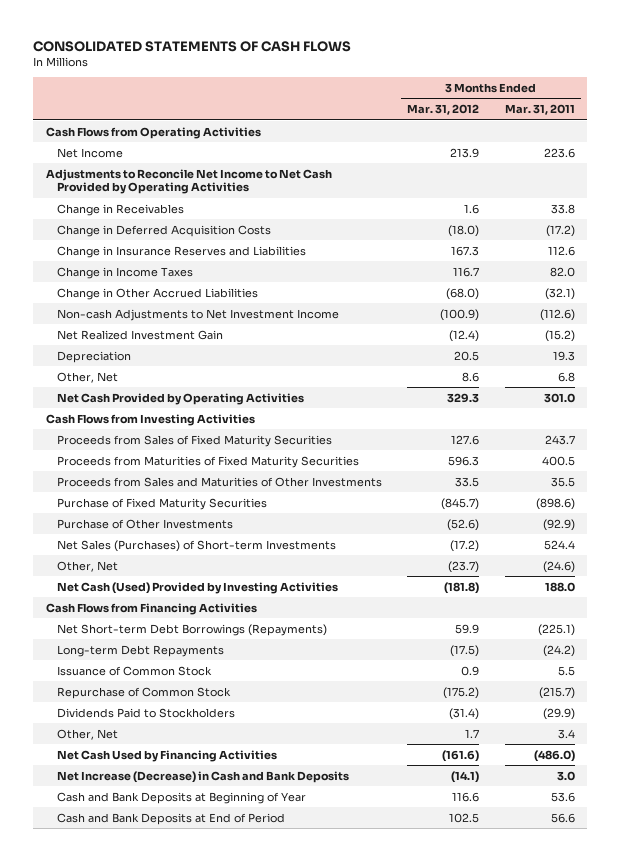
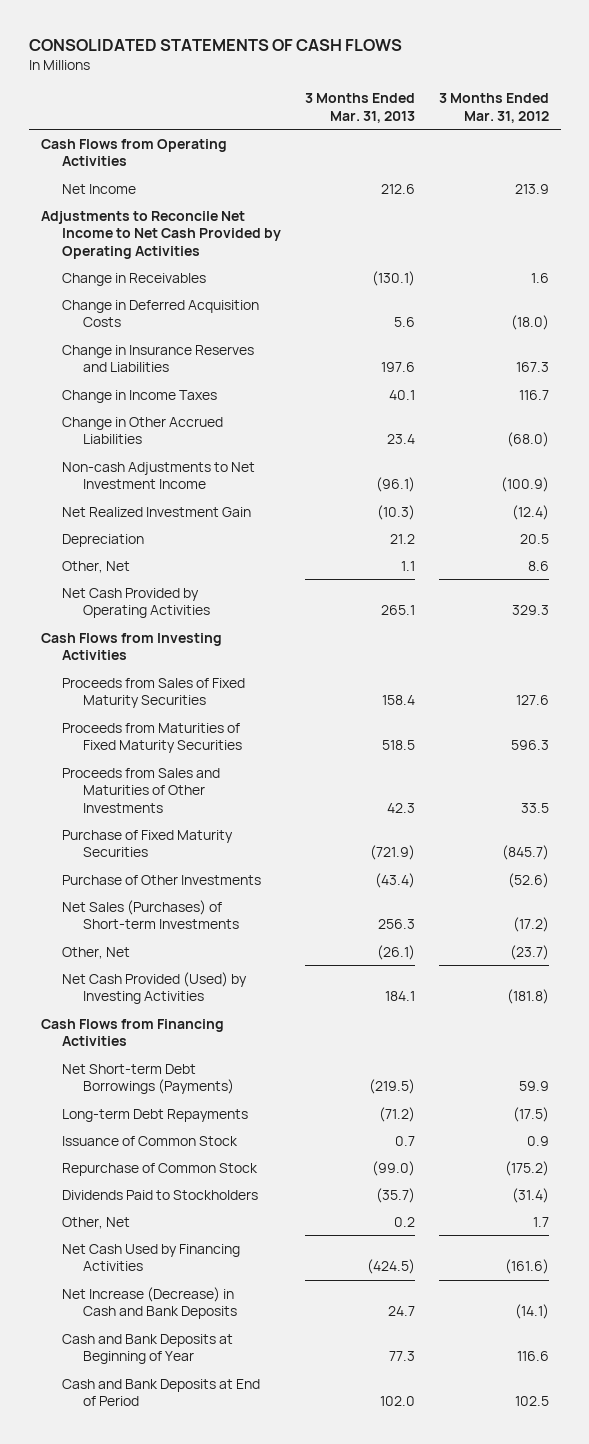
- | 3 Months Ended Mar. 31, 2012 | 3 Months Ended Mar. 31, 2011
+ | 3 Months Ended Mar. 31, 2013 | 3 Months Ended Mar. 31, 2012
- Net Cash (Used) Provided by Investing Activities | (181.8) | 188.0
+ Net Cash Provided (Used) by Investing Activities | 184.1 | (181.8)
- Net Short-term Debt Borrowings (Repayments) | 59.9 | (225.1)
+ Net Short-term Debt Borrowings (Payments) | (219.5) | 59.9

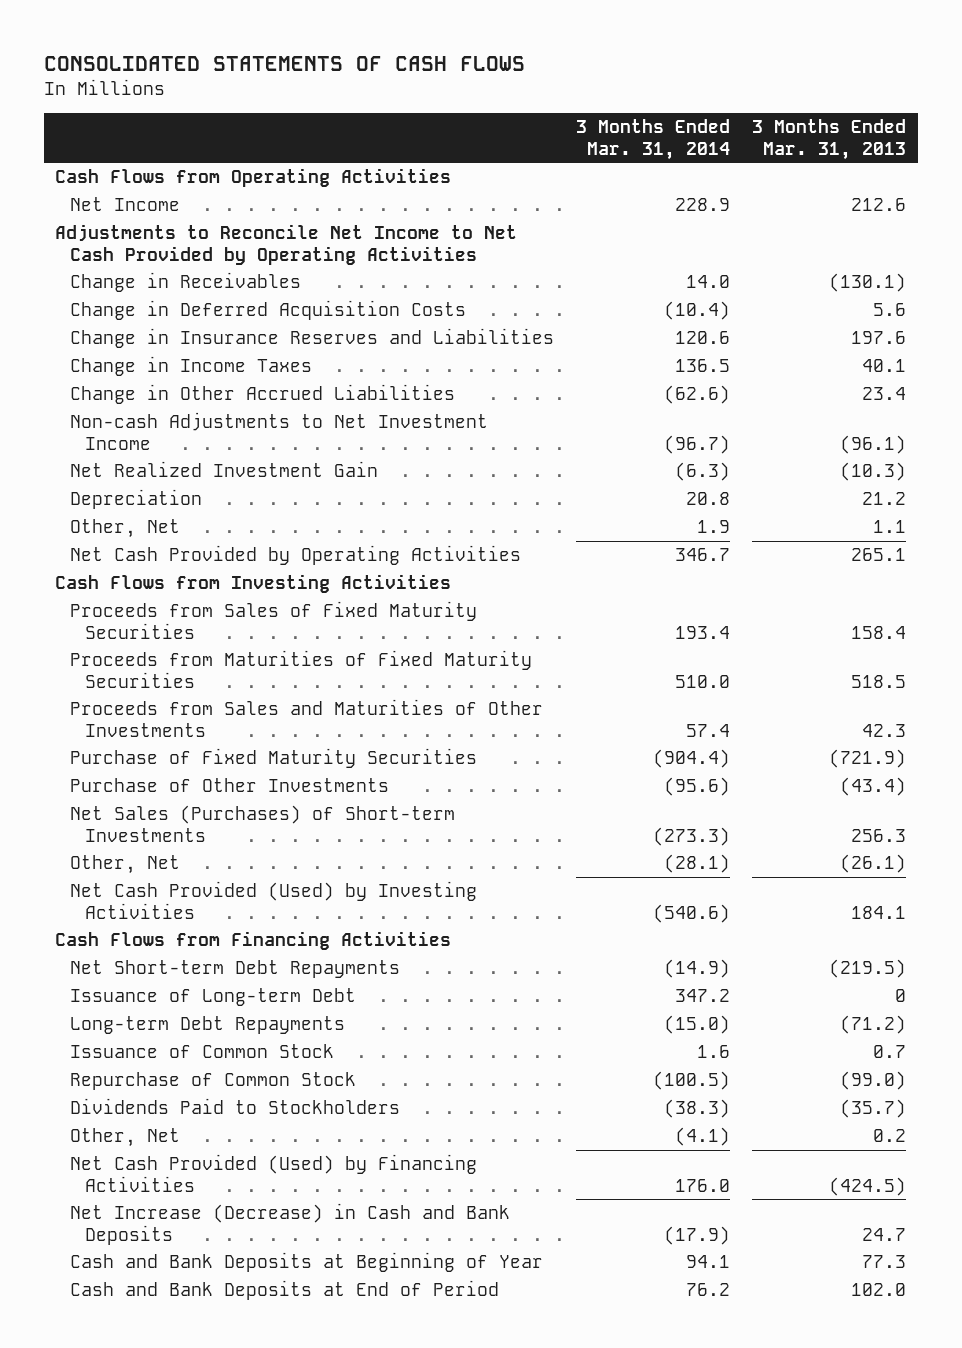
- | 3 Months Ended Mar. 31, 2013 | 3 Months Ended Mar. 31, 2012
+ | 3 Months Ended Mar. 31, 2014 | 3 Months Ended Mar. 31, 2013
- Net Short-term Debt Borrowings (Payments) | (219.5) | 59.9
+ Net Short-term Debt Repayments | (14.9) | (219.5)
+ Issuance of Long-term Debt | 347.2 | 0
- Net Cash Used by Financing Activities | (424.5) | (161.6)
+ Net Cash Provided (Used) by Financing Activities | 176.0 | (424.5)

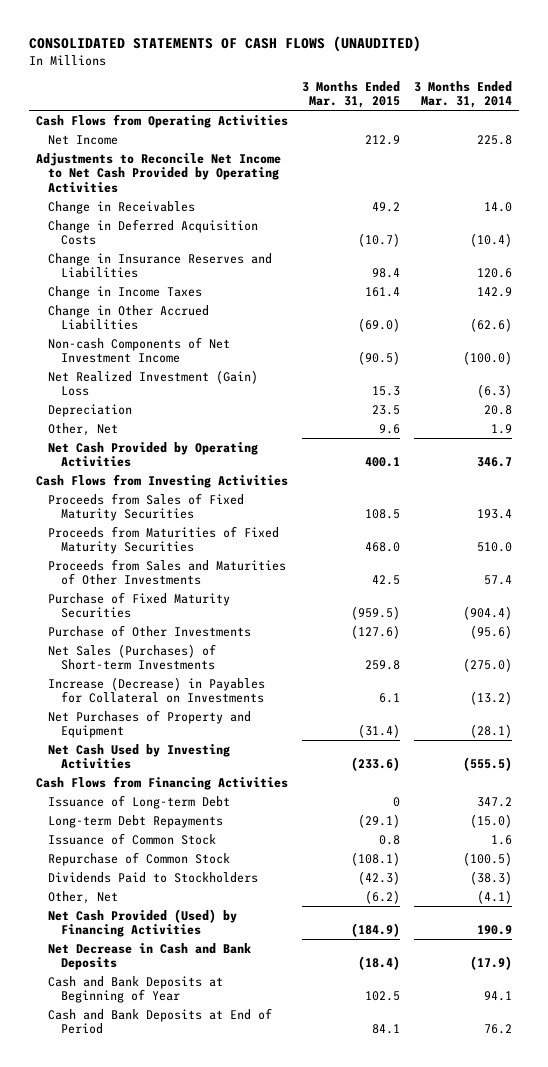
- CONSOLIDATED STATEMENTS OF CASH FLOWS
+ CONSOLIDATED STATEMENTS OF CASH FLOWS (UNAUDITED)
- | 3 Months Ended Mar. 31, 2014 | 3 Months Ended Mar. 31, 2013
+ | 3 Months Ended Mar. 31, 2015 | 3 Months Ended Mar. 31, 2014
- Net Income | 228.9 | 212.6
+ Net Income | 212.9 | 225.8
- Change in Income Taxes | 136.5 | 40.1
+ Change in Income Taxes | 161.4 | 142.9
- Non-cash Adjustments to Net Investment Income | (96.7) | (96.1)
- Net Realized Investment Gain | (6.3) | (10.3)
+ Non-cash Components of Net Investment Income | (90.5) | (100.0)
+ Net Realized Investment (Gain) Loss | 15.3 | (6.3)
- Net Sales (Purchases) of Short-term Investments | (273.3) | 256.3
- Other, Net | (28.1) | (26.1)
- Net Cash Provided (Used) by Investing Activities | (540.6) | 184.1
+ Net Sales (Purchases) of Short-term Investments | 259.8 | (275.0)
+ Increase (Decrease) in Payables for Collateral on Investments | 6.1 | (13.2)
+ Net Purchases of Property and Equipment | (31.4) | (28.1)
+ Net Cash Used by Investing Activities | (233.6) | (555.5)
- Net Short-term Debt Repayments | (14.9) | (219.5)
- Net Cash Provided (Used) by Financing Activities | 176.0 | (424.5)
- Net Increase (Decrease) in Cash and Bank Deposits | (17.9) | 24.7
+ Net Cash Provided (Used) by Financing Activities | (184.9) | 190.9
+ Net Decrease in Cash and Bank Deposits | (18.4) | (17.9)

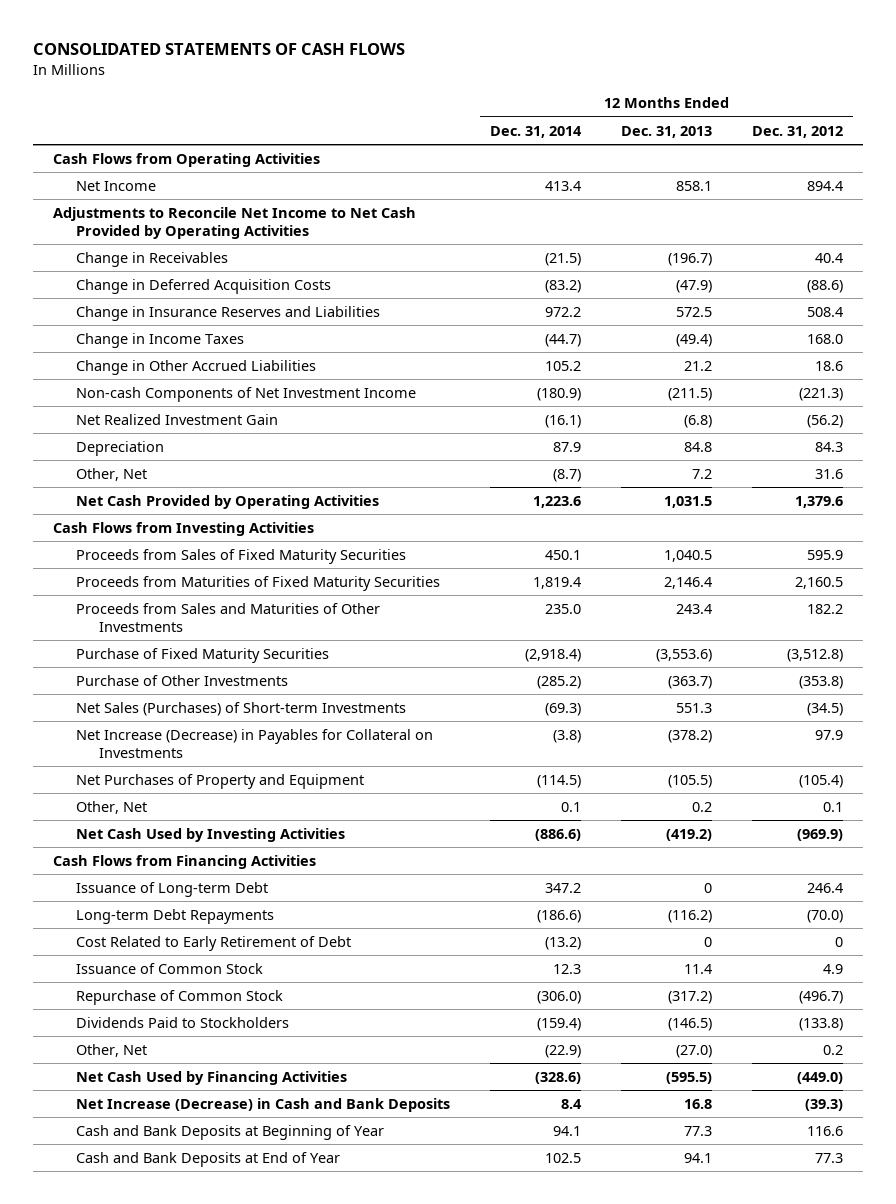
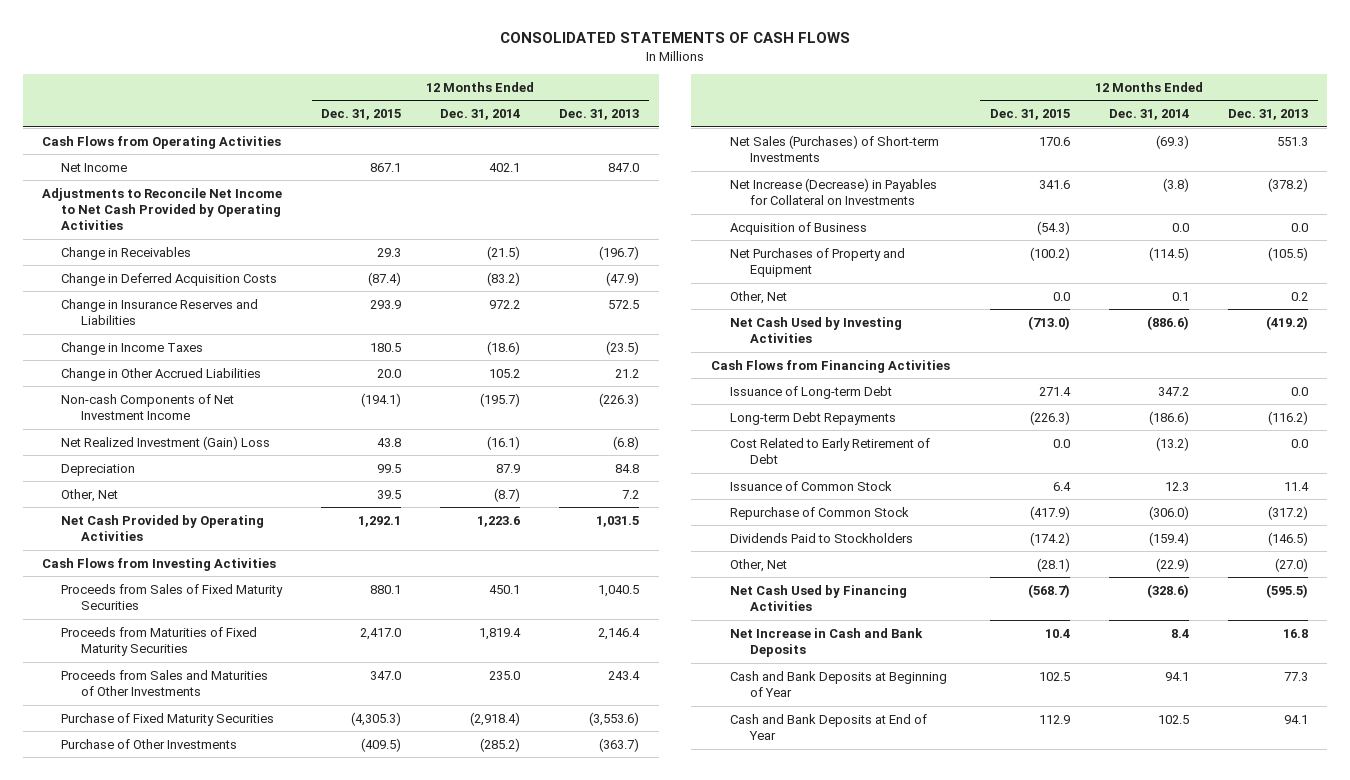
- | 12 Months Ended Dec. 31, 2014 | 12 Months Ended Dec. 31, 2013 | 12 Months Ended Dec. 31, 2012
+ | 12 Months Ended Dec. 31, 2015 | 12 Months Ended Dec. 31, 2014 | 12 Months Ended Dec. 31, 2013
- Net Income | 413.4 | 858.1 | 894.4
+ Net Income | 867.1 | 402.1 | 847.0
- Change in Income Taxes | (44.7) | (49.4) | 168.0
+ Change in Income Taxes | 180.5 | (18.6) | (23.5)
- Non-cash Components of Net Investment Income | (180.9) | (211.5) | (221.3)
- Net Realized Investment Gain | (16.1) | (6.8) | (56.2)
+ Non-cash Components of Net Investment Income | (194.1) | (195.7) | (226.3)
+ Net Realized Investment (Gain) Loss | 43.8 | (16.1) | (6.8)
+ Acquisition of Business | (54.3) | 0.0 | 0.0
- Issuance of Long-term Debt | 347.2 | 0 | 246.4
+ Issuance of Long-term Debt | 271.4 | 347.2 | 0.0
- Cost Related to Early Retirement of Debt | (13.2) | 0 | 0
+ Cost Related to Early Retirement of Debt | 0.0 | (13.2) | 0.0
- Net Increase (Decrease) in Cash and Bank Deposits | 8.4 | 16.8 | (39.3)
+ Net Increase in Cash and Bank Deposits | 10.4 | 8.4 | 16.8

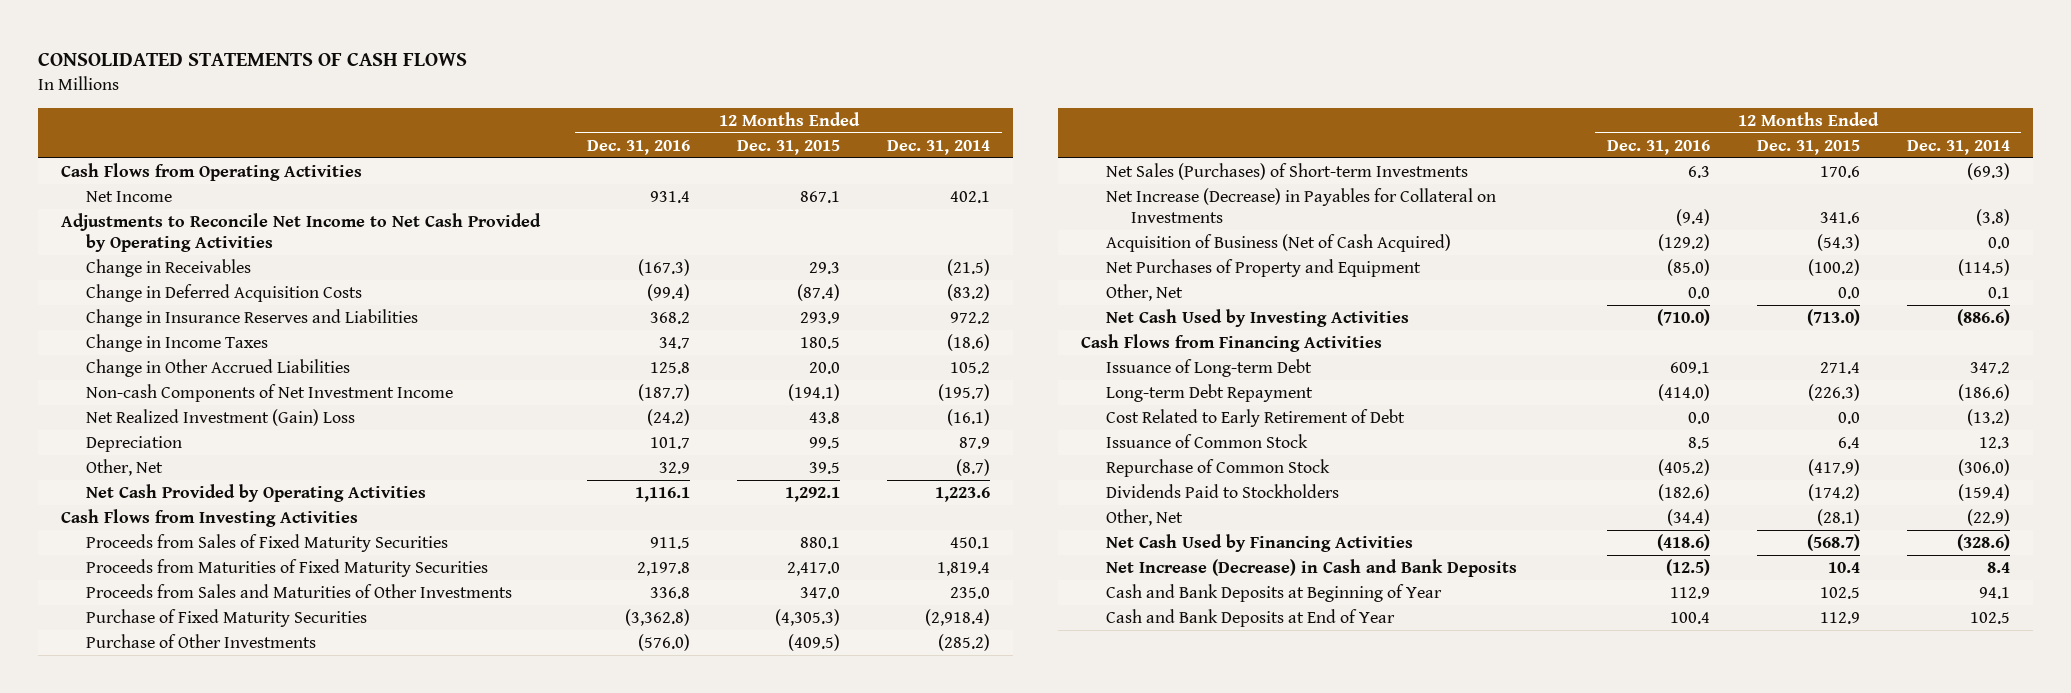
- | 12 Months Ended Dec. 31, 2015 | 12 Months Ended Dec. 31, 2014 | 12 Months Ended Dec. 31, 2013
+ | 12 Months Ended Dec. 31, 2016 | 12 Months Ended Dec. 31, 2015 | 12 Months Ended Dec. 31, 2014
- Acquisition of Business | (54.3) | 0.0 | 0.0
+ Acquisition of Business (Net of Cash Acquired) | (129.2) | (54.3) | 0.0
- Long-term Debt Repayments | (226.3) | (186.6) | (116.2)
+ Long-term Debt Repayment | (414.0) | (226.3) | (186.6)
- Net Increase in Cash and Bank Deposits | 10.4 | 8.4 | 16.8
+ Net Increase (Decrease) in Cash and Bank Deposits | (12.5) | 10.4 | 8.4

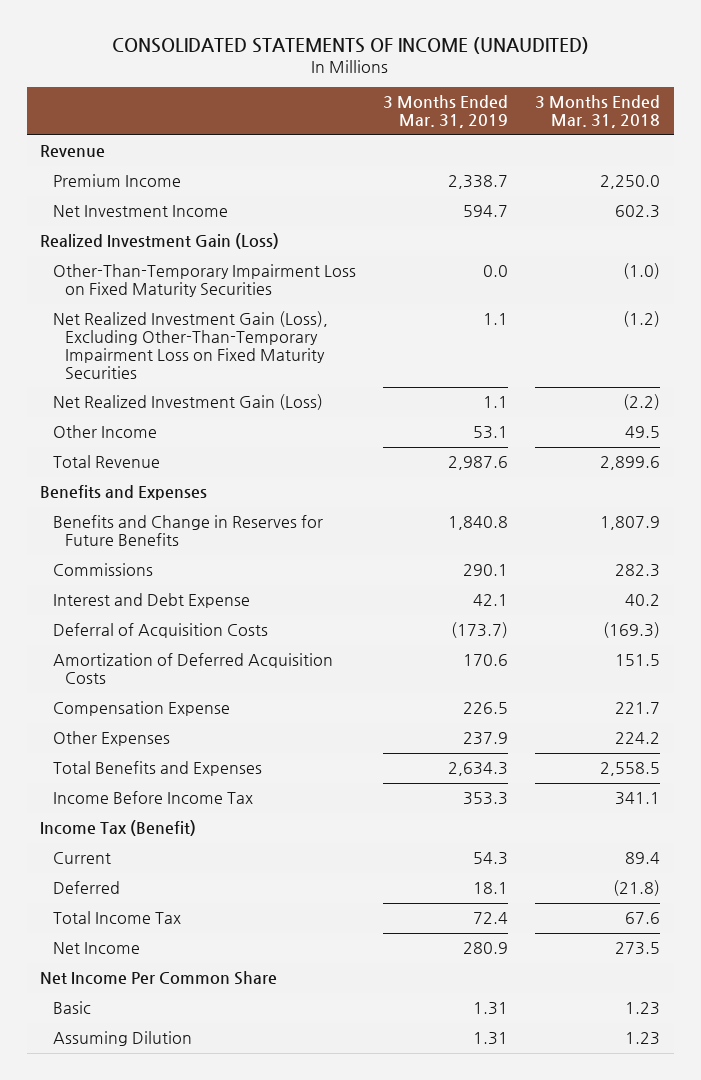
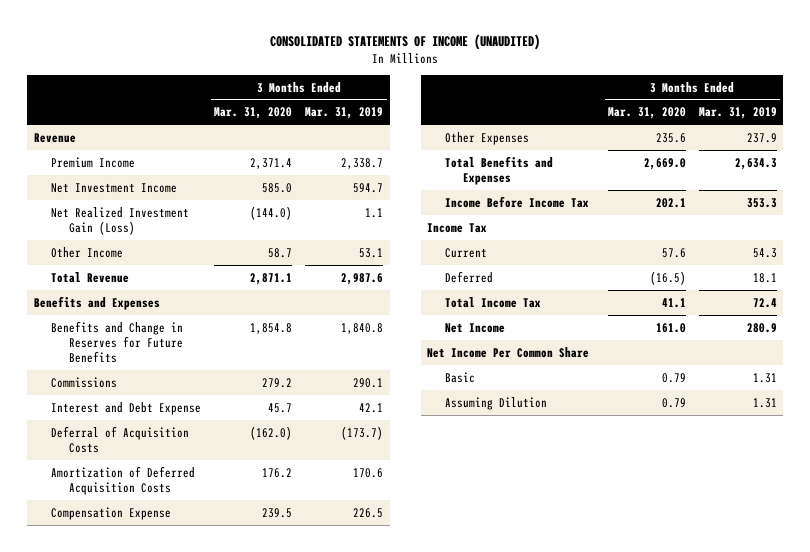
- | 3 Months Ended Mar. 31, 2019 | 3 Months Ended Mar. 31, 2018
+ | 3 Months Ended Mar. 31, 2020 | 3 Months Ended Mar. 31, 2019
- Realized Investment Gain (Loss)
- Other-Than-Temporary Impairment Loss on Fixed Maturity Securities | 0.0 | (1.0)
- Net Realized Investment Gain (Loss), Excluding Other-Than-Temporary Impairment Loss on Fixed Maturity Securities | 1.1 | (1.2)
- Income Tax (Benefit)
+ Income Tax

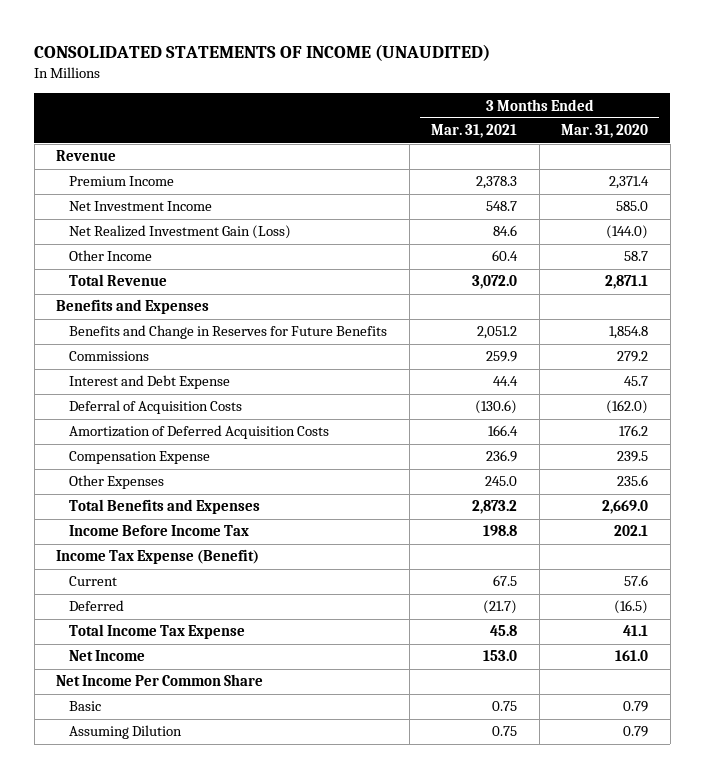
- | 3 Months Ended Mar. 31, 2020 | 3 Months Ended Mar. 31, 2019
+ | 3 Months Ended Mar. 31, 2021 | 3 Months Ended Mar. 31, 2020
- Income Tax
+ Income Tax Expense (Benefit)
- Total Income Tax | 41.1 | 72.4
+ Total Income Tax Expense | 45.8 | 41.1

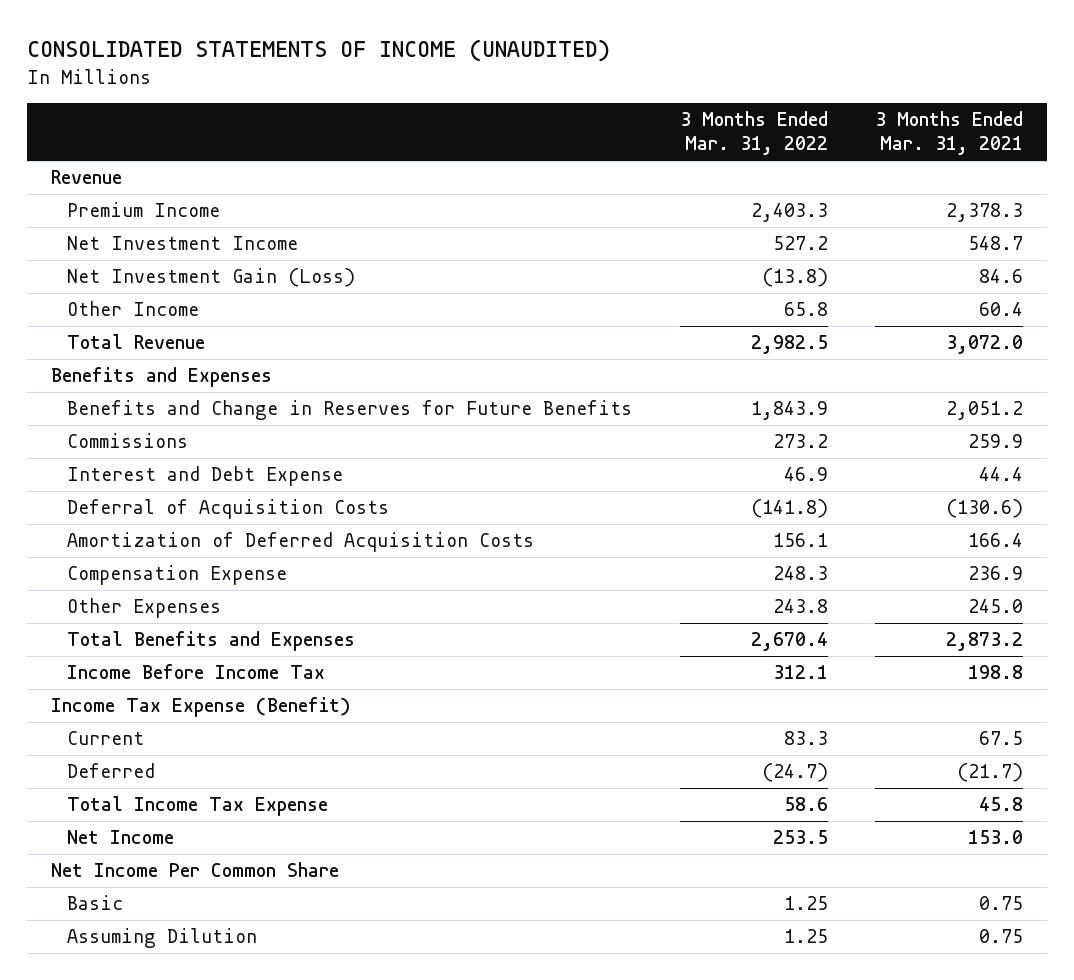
- | 3 Months Ended Mar. 31, 2021 | 3 Months Ended Mar. 31, 2020
+ | 3 Months Ended Mar. 31, 2022 | 3 Months Ended Mar. 31, 2021
- Net Realized Investment Gain (Loss) | 84.6 | (144.0)
+ Net Investment Gain (Loss) | (13.8) | 84.6

